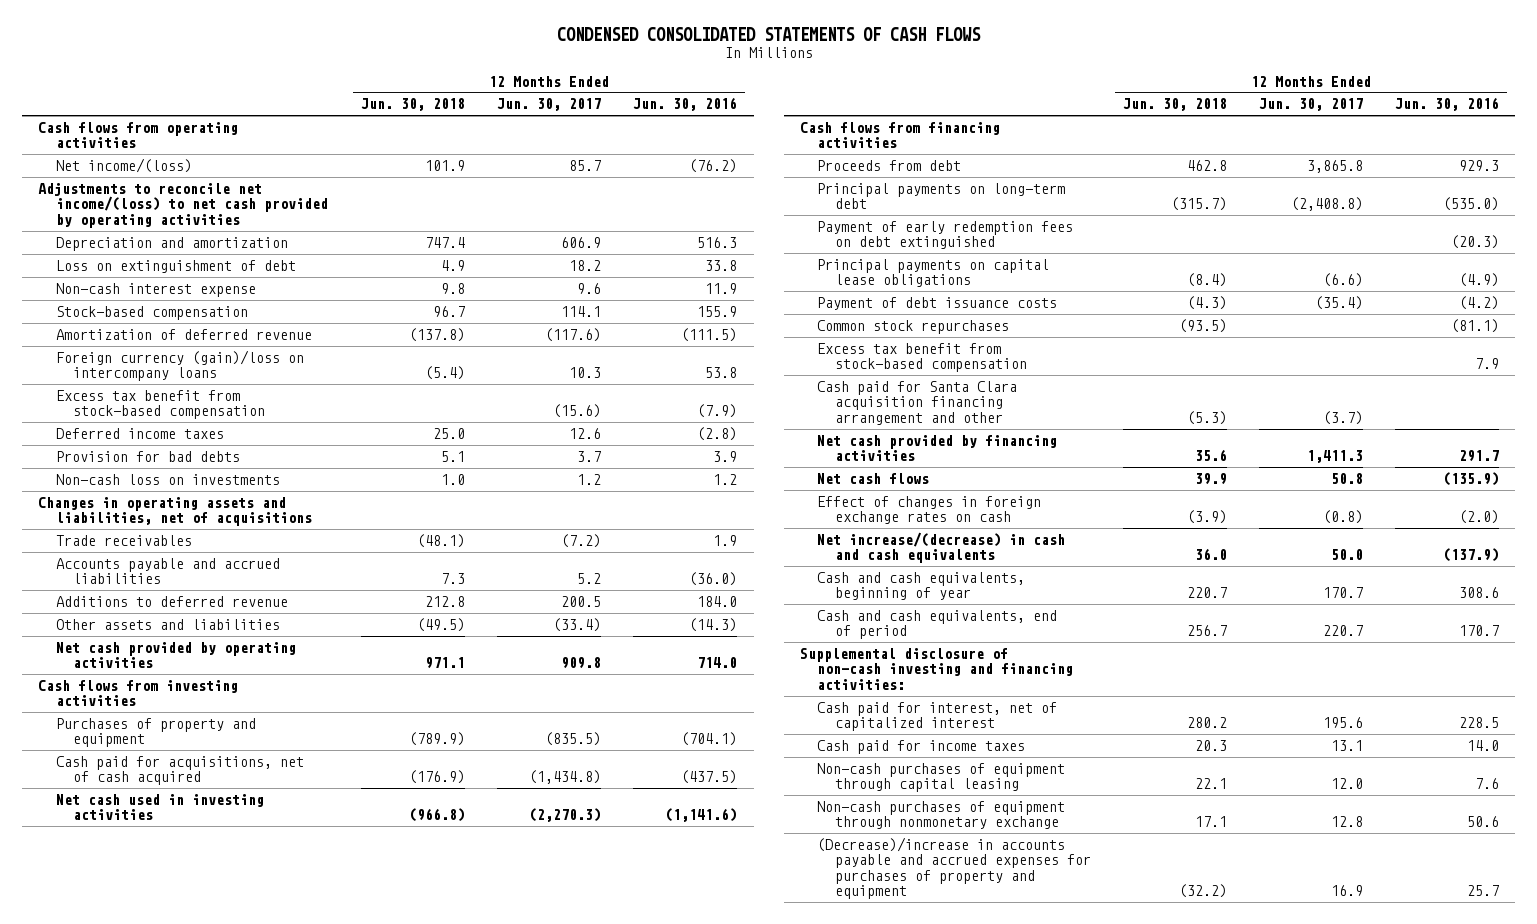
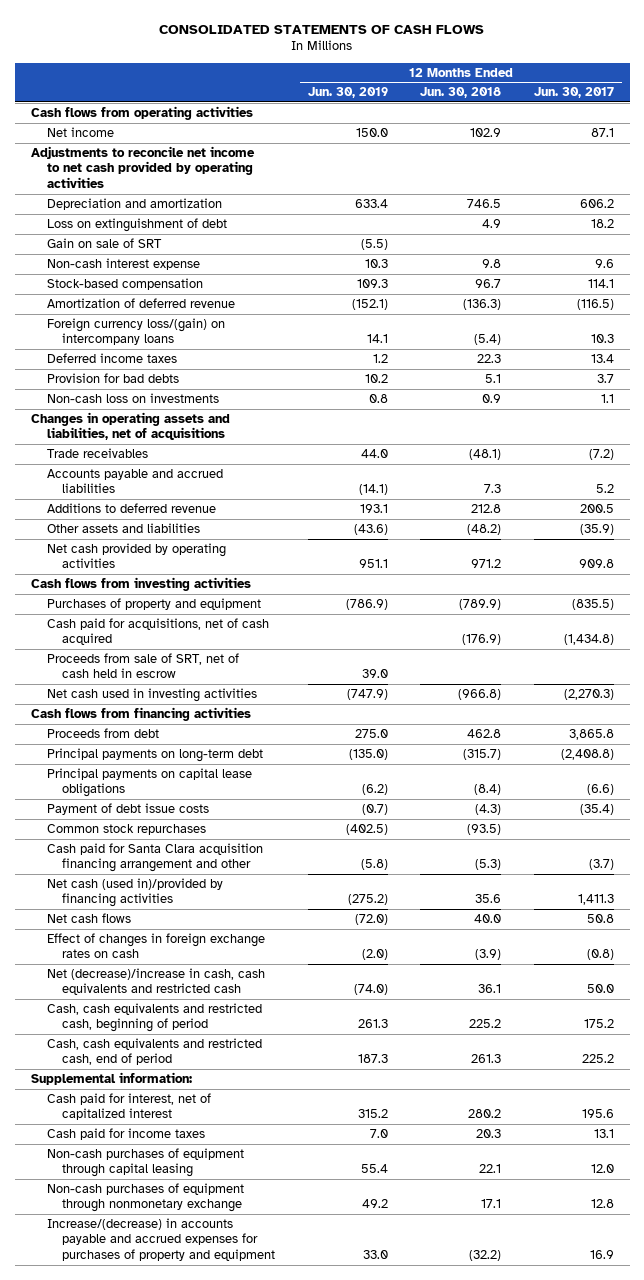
- CONDENSED CONSOLIDATED STATEMENTS OF CASH FLOWS
+ CONSOLIDATED STATEMENTS OF CASH FLOWS
- | 12 Months Ended Jun. 30, 2018 | 12 Months Ended Jun. 30, 2017 | 12 Months Ended Jun. 30, 2016
+ | 12 Months Ended Jun. 30, 2019 | 12 Months Ended Jun. 30, 2018 | 12 Months Ended Jun. 30, 2017
- Net income/(loss) | 101.9 | 85.7 | (76.2)
- Adjustments to reconcile net income/(loss) to net cash provided by operating activities
- Depreciation and amortization | 747.4 | 606.9 | 516.3
+ Net income | 150.0 | 102.9 | 87.1
+ Adjustments to reconcile net income to net cash provided by operating activities
+ Depreciation and amortization | 633.4 | 746.5 | 606.2
+ Gain on sale of SRT | (5.5) | |
- Amortization of deferred revenue | (137.8) | (117.6) | (111.5)
- Foreign currency (gain)/loss on intercompany loans | (5.4) | 10.3 | 53.8
- Excess tax benefit from stock-based compensation | | (15.6) | (7.9)
- Deferred income taxes | 25.0 | 12.6 | (2.8)
+ Amortization of deferred revenue | (152.1) | (136.3) | (116.5)
+ Foreign currency loss/(gain) on intercompany loans | 14.1 | (5.4) | 10.3
+ Deferred income taxes | 1.2 | 22.3 | 13.4
- Non-cash loss on investments | 1.0 | 1.2 | 1.2
+ Non-cash loss on investments | 0.8 | 0.9 | 1.1
- Other assets and liabilities | (49.5) | (33.4) | (14.3)
- Net cash provided by operating activities | 971.1 | 909.8 | 714.0
+ Other assets and liabilities | (43.6) | (48.2) | (35.9)
+ Net cash provided by operating activities | 951.1 | 971.2 | 909.8
+ Proceeds from sale of SRT, net of cash held in escrow | 39.0 | |
- Payment of early redemption fees on debt extinguished | | | (20.3)
- Payment of debt issuance costs | (4.3) | (35.4) | (4.2)
+ Payment of debt issue costs | (0.7) | (4.3) | (35.4)
- Excess tax benefit from stock-based compensation | | | 7.9
- Net cash provided by financing activities | 35.6 | 1,411.3 | 291.7
- Net cash flows | 39.9 | 50.8 | (135.9)
+ Net cash (used in)/provided by financing activities | (275.2) | 35.6 | 1,411.3
+ Net cash flows | (72.0) | 40.0 | 50.8
- Net increase/(decrease) in cash and cash equivalents | 36.0 | 50.0 | (137.9)
- Cash and cash equivalents, beginning of year | 220.7 | 170.7 | 308.6
- Cash and cash equivalents, end of period | 256.7 | 220.7 | 170.7
- Supplemental disclosure of non-cash investing and financing activities:
+ Net (decrease)/increase in cash, cash equivalents and restricted cash | (74.0) | 36.1 | 50.0
+ Cash, cash equivalents and restricted cash, beginning of period | 261.3 | 225.2 | 175.2
+ Cash, cash equivalents and restricted cash, end of period | 187.3 | 261.3 | 225.2
+ Supplemental information:
- (Decrease)/increase in accounts payable and accrued expenses for purchases of property and equipment | (32.2) | 16.9 | 25.7
+ Increase/(decrease) in accounts payable and accrued expenses for purchases of property and equipment | 33.0 | (32.2) | 16.9

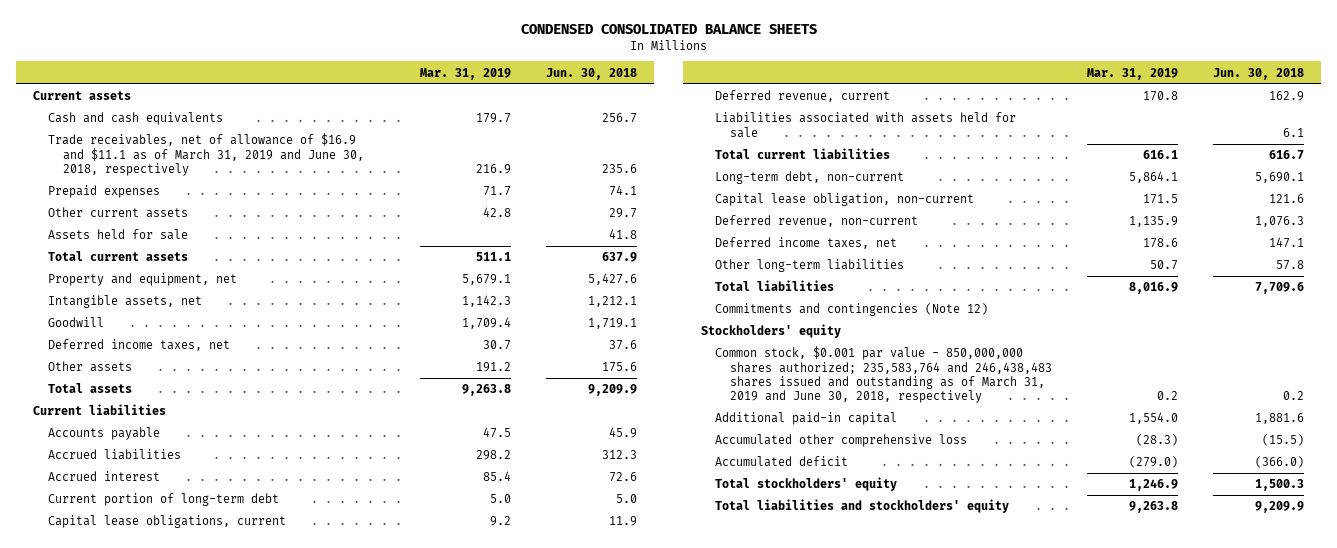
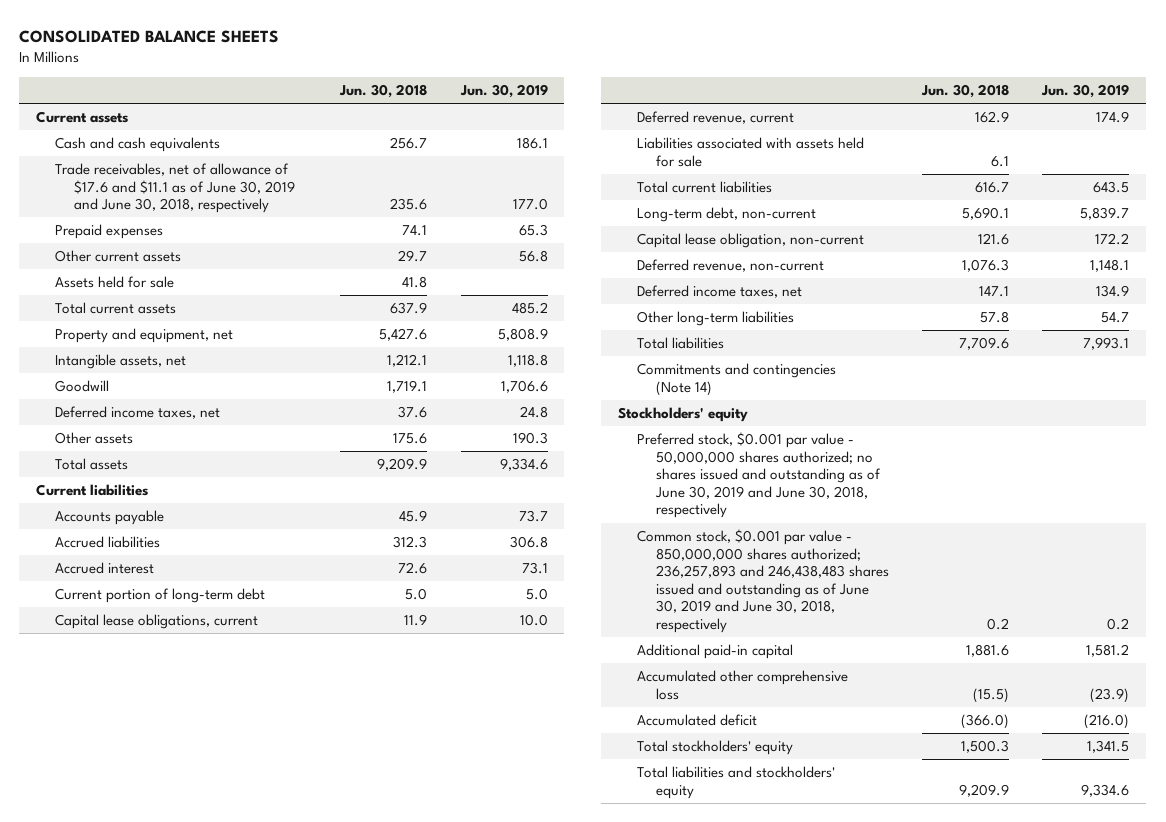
- CONDENSED CONSOLIDATED BALANCE SHEETS
+ CONSOLIDATED BALANCE SHEETS
- | Mar. 31, 2019 | Jun. 30, 2018
+ | Jun. 30, 2018 | Jun. 30, 2019
- Trade receivables, net of allowance of $16.9 and $11.1 as of March 31, 2019 and June 30, 2018, respectively | 216.9 | 235.6
+ Trade receivables, net of allowance of $17.6 and $11.1 as of June 30, 2019 and June 30, 2018, respectively | 235.6 | 177.0
- Commitments and contingencies (Note 12)
+ Commitments and contingencies (Note 14)
- Common stock, $0.001 par value - 850,000,000 shares authorized; 235,583,764 and 246,438,483 shares issued and outstanding as of March 31, 2019 and June 30, 2018, respectively | 0.2 | 0.2
+ Preferred stock, $0.001 par value - 50,000,000 shares authorized; no shares issued and outstanding as of June 30, 2019 and June 30, 2018, respectively
+ Common stock, $0.001 par value - 850,000,000 shares authorized; 236,257,893 and 246,438,483 shares issued and outstanding as of June 30, 2019 and June 30, 2018, respectively | 0.2 | 0.2

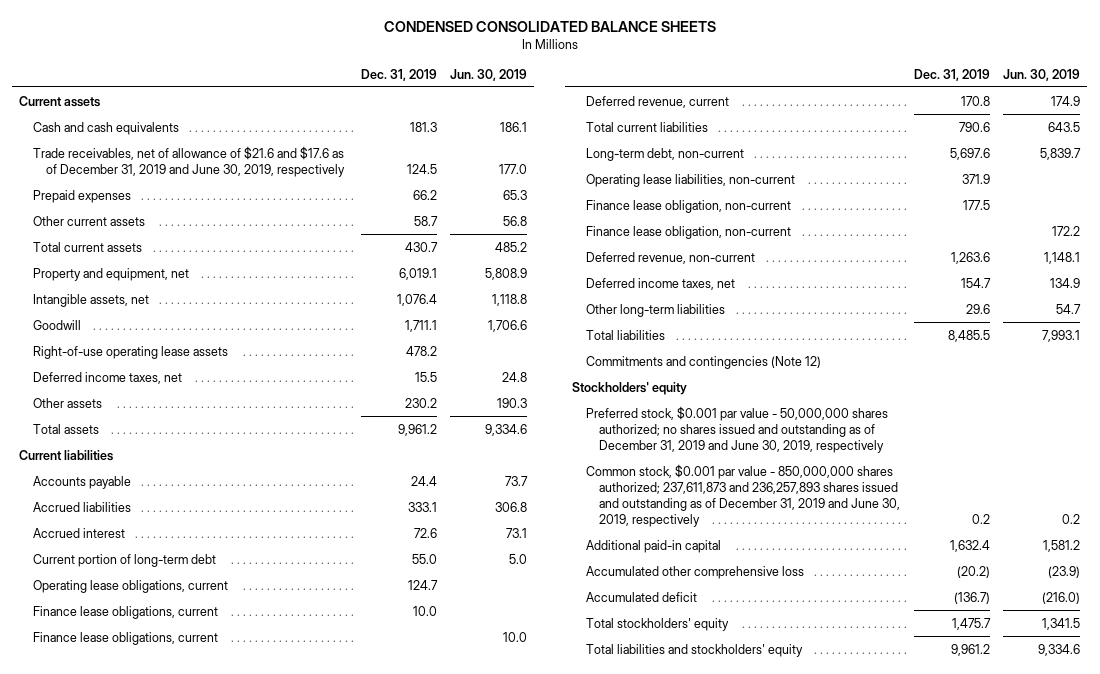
- CONSOLIDATED BALANCE SHEETS
+ CONDENSED CONSOLIDATED BALANCE SHEETS
- | Jun. 30, 2018 | Jun. 30, 2019
+ | Dec. 31, 2019 | Jun. 30, 2019
- Trade receivables, net of allowance of $17.6 and $11.1 as of June 30, 2019 and June 30, 2018, respectively | 235.6 | 177.0
+ Trade receivables, net of allowance of $21.6 and $17.6 as of December 31, 2019 and June 30, 2019, respectively | 124.5 | 177.0
- Assets held for sale | 41.8 |
+ Right-of-use operating lease assets | 478.2 |
- Capital lease obligations, current | 11.9 | 10.0
+ Operating lease obligations, current | 124.7 |
+ Finance lease obligations, current | 10.0 |
+ Finance lease obligations, current | | 10.0
- Liabilities associated with assets held for sale | 6.1 |
- Capital lease obligation, non-current | 121.6 | 172.2
+ Operating lease liabilities, non-current | 371.9 |
+ Finance lease obligation, non-current | 177.5 |
+ Finance lease obligation, non-current | | 172.2
- Commitments and contingencies (Note 14)
+ Commitments and contingencies (Note 12)
- Preferred stock, $0.001 par value - 50,000,000 shares authorized; no shares issued and outstanding as of June 30, 2019 and June 30, 2018, respectively
- Common stock, $0.001 par value - 850,000,000 shares authorized; 236,257,893 and 246,438,483 shares issued and outstanding as of June 30, 2019 and June 30, 2018, respectively | 0.2 | 0.2
+ Preferred stock, $0.001 par value - 50,000,000 shares authorized; no shares issued and outstanding as of December 31, 2019 and June 30, 2019, respectively
+ Common stock, $0.001 par value - 850,000,000 shares authorized; 237,611,873 and 236,257,893 shares issued and outstanding as of December 31, 2019 and June 30, 2019, respectively | 0.2 | 0.2

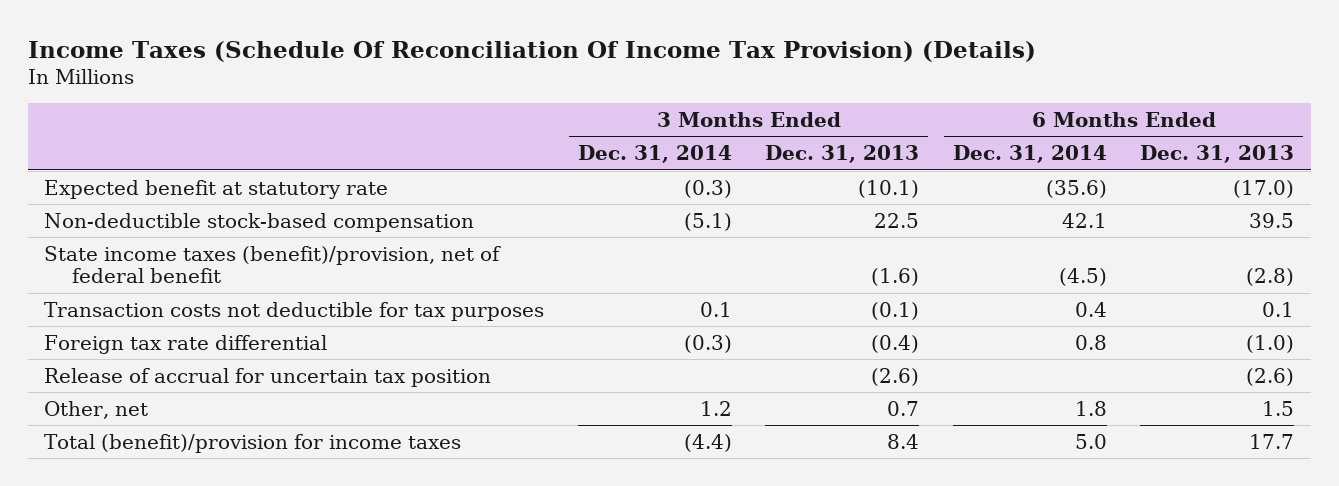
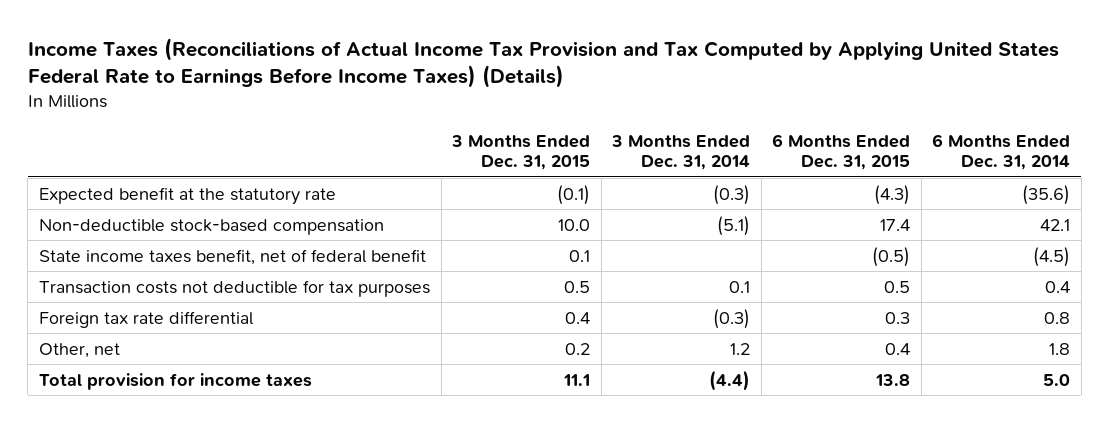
- Income Taxes (Schedule Of Reconciliation Of Income Tax Provision) (Details)
+ Income Taxes (Reconciliations of Actual Income Tax Provision and Tax Computed by Applying United States Federal Rate to Earnings Before Income Taxes) (Details)
- | 3 Months Ended Dec. 31, 2014 | 3 Months Ended Dec. 31, 2013 | 6 Months Ended Dec. 31, 2014 | 6 Months Ended Dec. 31, 2013
+ | 3 Months Ended Dec. 31, 2015 | 3 Months Ended Dec. 31, 2014 | 6 Months Ended Dec. 31, 2015 | 6 Months Ended Dec. 31, 2014
- Expected benefit at statutory rate | (0.3) | (10.1) | (35.6) | (17.0)
+ Expected benefit at the statutory rate | (0.1) | (0.3) | (4.3) | (35.6)
- State income taxes (benefit)/provision, net of federal benefit | | (1.6) | (4.5) | (2.8)
+ State income taxes benefit, net of federal benefit | 0.1 | | (0.5) | (4.5)
- Release of accrual for uncertain tax position | | (2.6) | | (2.6)
- Total (benefit)/provision for income taxes | (4.4) | 8.4 | 5.0 | 17.7
+ Total provision for income taxes | 11.1 | (4.4) | 13.8 | 5.0

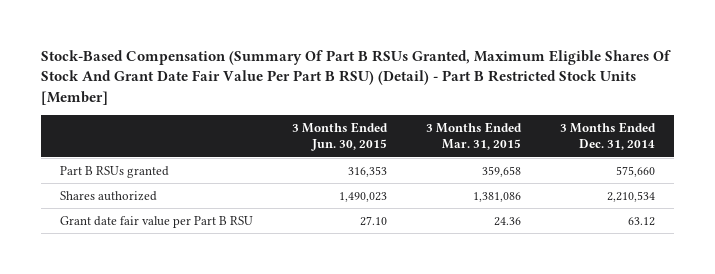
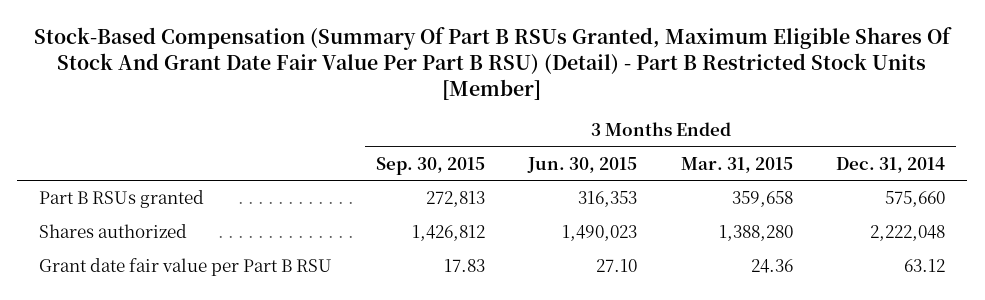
- | 3 Months Ended Jun. 30, 2015 | 3 Months Ended Mar. 31, 2015 | 3 Months Ended Dec. 31, 2014
+ | 3 Months Ended Sep. 30, 2015 | 3 Months Ended Jun. 30, 2015 | 3 Months Ended Mar. 31, 2015 | 3 Months Ended Dec. 31, 2014
- Shares authorized | 1,490,023 | 1,381,086 | 2,210,534
+ Shares authorized | 1,426,812 | 1,490,023 | 1,388,280 | 2,222,048

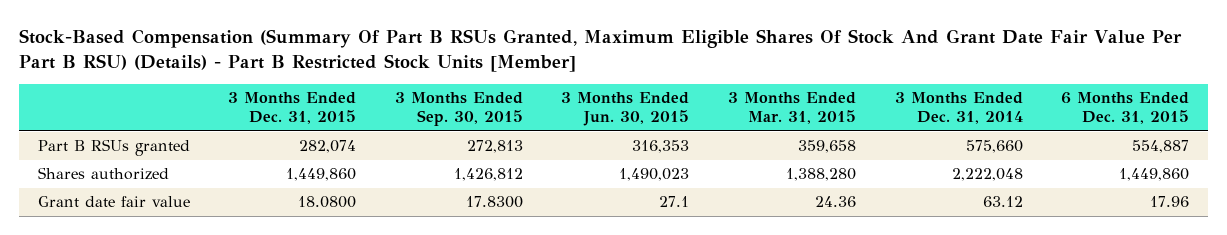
- Stock-Based Compensation (Summary Of Part B RSUs Granted, Maximum Eligible Shares Of Stock And Grant Date Fair Value Per Part B RSU) (Detail) - Part B Restricted Stock Units [Member]
+ Stock-Based Compensation (Summary Of Part B RSUs Granted, Maximum Eligible Shares Of Stock And Grant Date Fair Value Per Part B RSU) (Details) - Part B Restricted Stock Units [Member]
- | 3 Months Ended Sep. 30, 2015 | 3 Months Ended Jun. 30, 2015 | 3 Months Ended Mar. 31, 2015 | 3 Months Ended Dec. 31, 2014
+ | 3 Months Ended Dec. 31, 2015 | 3 Months Ended Sep. 30, 2015 | 3 Months Ended Jun. 30, 2015 | 3 Months Ended Mar. 31, 2015 | 3 Months Ended Dec. 31, 2014 | 6 Months Ended Dec. 31, 2015
- Grant date fair value per Part B RSU | 17.83 | 27.10 | 24.36 | 63.12
+ Grant date fair value | 18.0800 | 17.8300 | 27.1 | 24.36 | 63.12 | 17.96

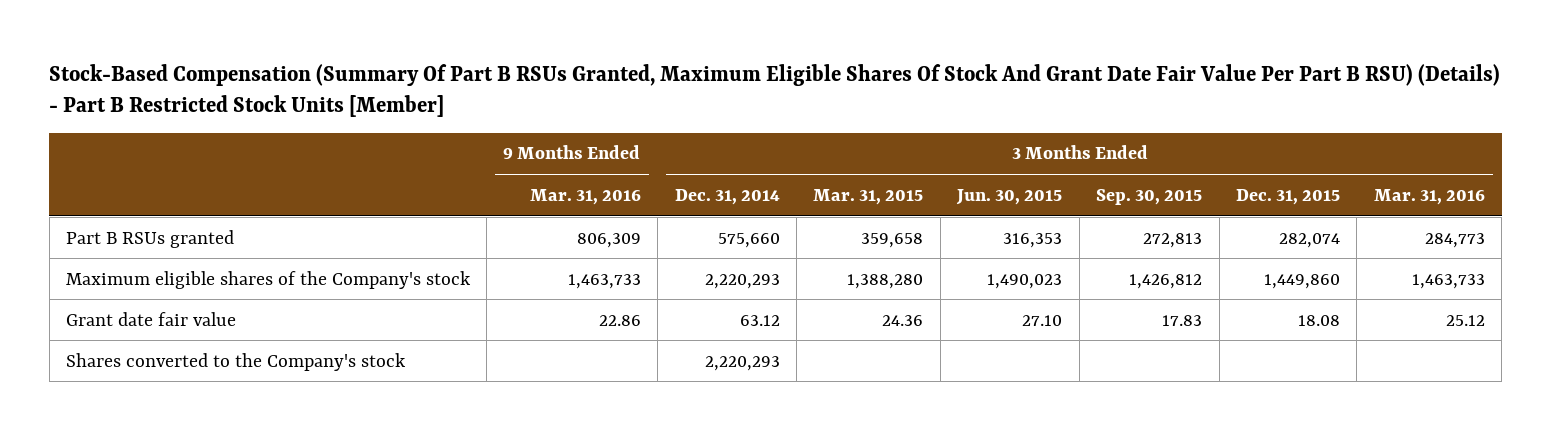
- | 3 Months Ended Dec. 31, 2015 | 3 Months Ended Sep. 30, 2015 | 3 Months Ended Jun. 30, 2015 | 3 Months Ended Mar. 31, 2015 | 3 Months Ended Dec. 31, 2014 | 6 Months Ended Dec. 31, 2015
+ | 9 Months Ended Mar. 31, 2016 | 3 Months Ended Dec. 31, 2014 | 3 Months Ended Mar. 31, 2015 | 3 Months Ended Jun. 30, 2015 | 3 Months Ended Sep. 30, 2015 | 3 Months Ended Dec. 31, 2015 | 3 Months Ended Mar. 31, 2016
- Shares authorized | 1,449,860 | 1,426,812 | 1,490,023 | 1,388,280 | 2,222,048 | 1,449,860
- Grant date fair value | 18.0800 | 17.8300 | 27.1 | 24.36 | 63.12 | 17.96
+ Maximum eligible shares of the Company's stock | 1,463,733 | 2,220,293 | 1,388,280 | 1,490,023 | 1,426,812 | 1,449,860 | 1,463,733
+ Grant date fair value | 22.86 | 63.12 | 24.36 | 27.10 | 17.83 | 18.08 | 25.12
+ Shares converted to the Company's stock | | 2,220,293 | | | | |

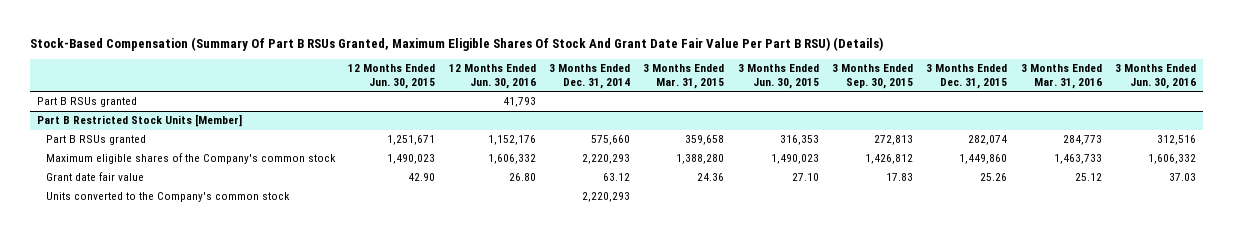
- Stock-Based Compensation (Summary Of Part B RSUs Granted, Maximum Eligible Shares Of Stock And Grant Date Fair Value Per Part B RSU) (Details) - Part B Restricted Stock Units [Member]
+ Stock-Based Compensation (Summary Of Part B RSUs Granted, Maximum Eligible Shares Of Stock And Grant Date Fair Value Per Part B RSU) (Details)
- | 9 Months Ended Mar. 31, 2016 | 3 Months Ended Dec. 31, 2014 | 3 Months Ended Mar. 31, 2015 | 3 Months Ended Jun. 30, 2015 | 3 Months Ended Sep. 30, 2015 | 3 Months Ended Dec. 31, 2015 | 3 Months Ended Mar. 31, 2016
+ | 12 Months Ended Jun. 30, 2015 | 12 Months Ended Jun. 30, 2016 | 3 Months Ended Dec. 31, 2014 | 3 Months Ended Mar. 31, 2015 | 3 Months Ended Jun. 30, 2015 | 3 Months Ended Sep. 30, 2015 | 3 Months Ended Dec. 31, 2015 | 3 Months Ended Mar. 31, 2016 | 3 Months Ended Jun. 30, 2016
+ Part B RSUs granted | | 41,793 | | | | | | |
+ Part B Restricted Stock Units [Member]
- Maximum eligible shares of the Company's stock | 1,463,733 | 2,220,293 | 1,388,280 | 1,490,023 | 1,426,812 | 1,449,860 | 1,463,733
- Grant date fair value | 22.86 | 63.12 | 24.36 | 27.10 | 17.83 | 18.08 | 25.12
- Shares converted to the Company's stock | | 2,220,293 | | | | |
+ Maximum eligible shares of the Company's common stock | 1,490,023 | 1,606,332 | 2,220,293 | 1,388,280 | 1,490,023 | 1,426,812 | 1,449,860 | 1,463,733 | 1,606,332
+ Grant date fair value | 42.90 | 26.80 | 63.12 | 24.36 | 27.10 | 17.83 | 25.26 | 25.12 | 37.03
+ Units converted to the Company's common stock | | | 2,220,293 | | | | | |

